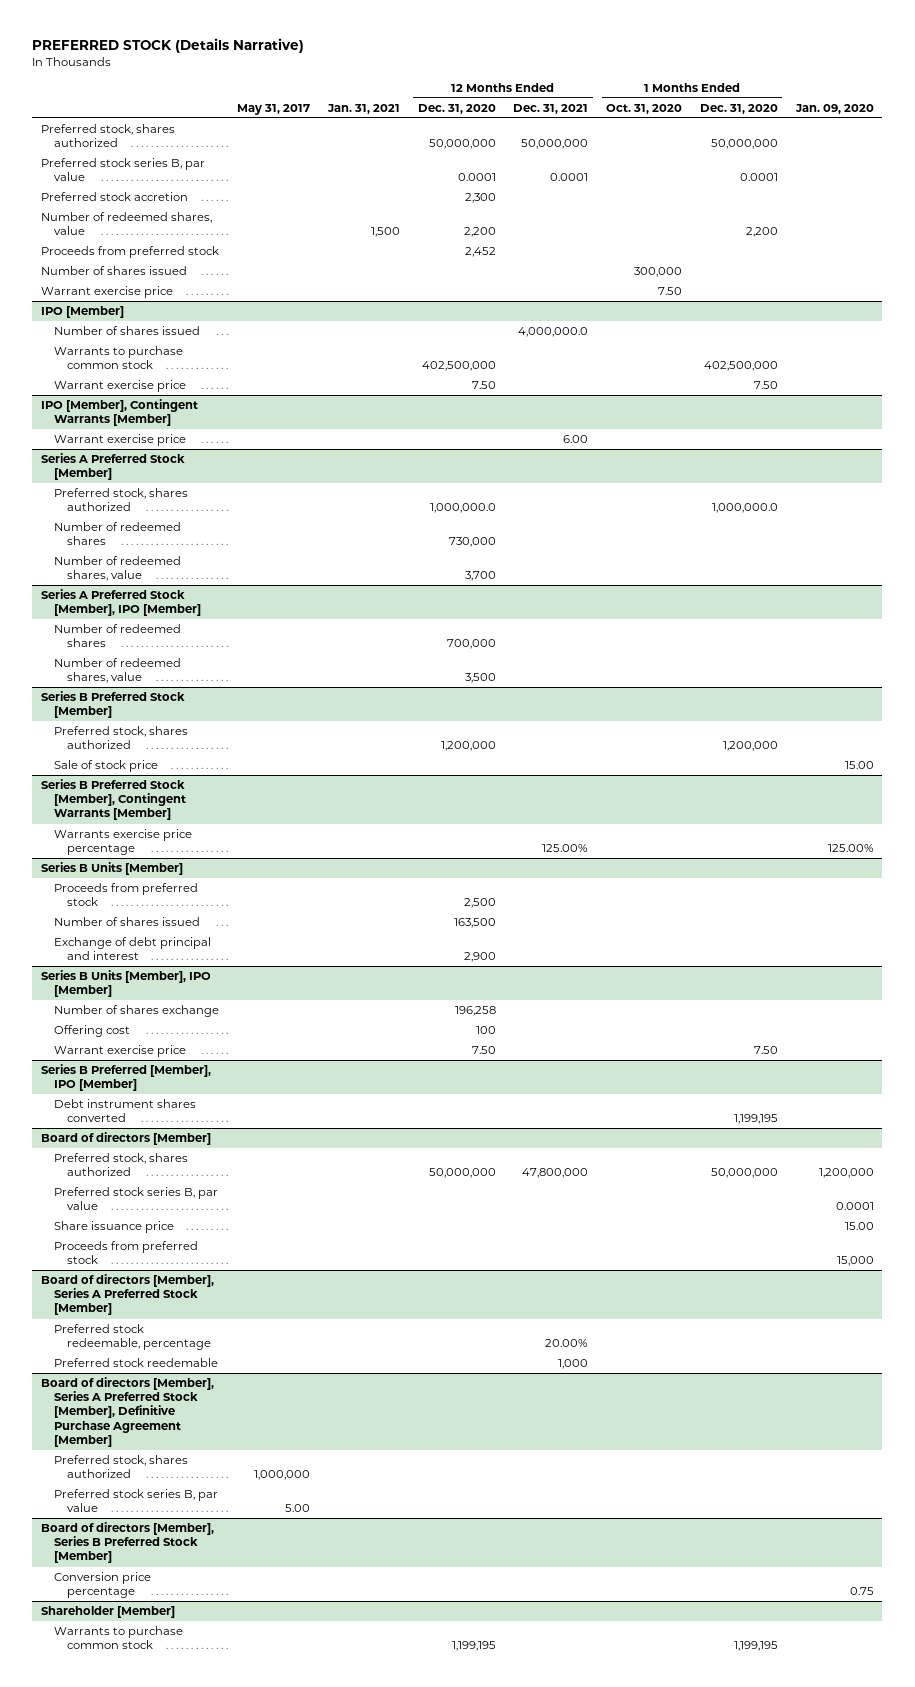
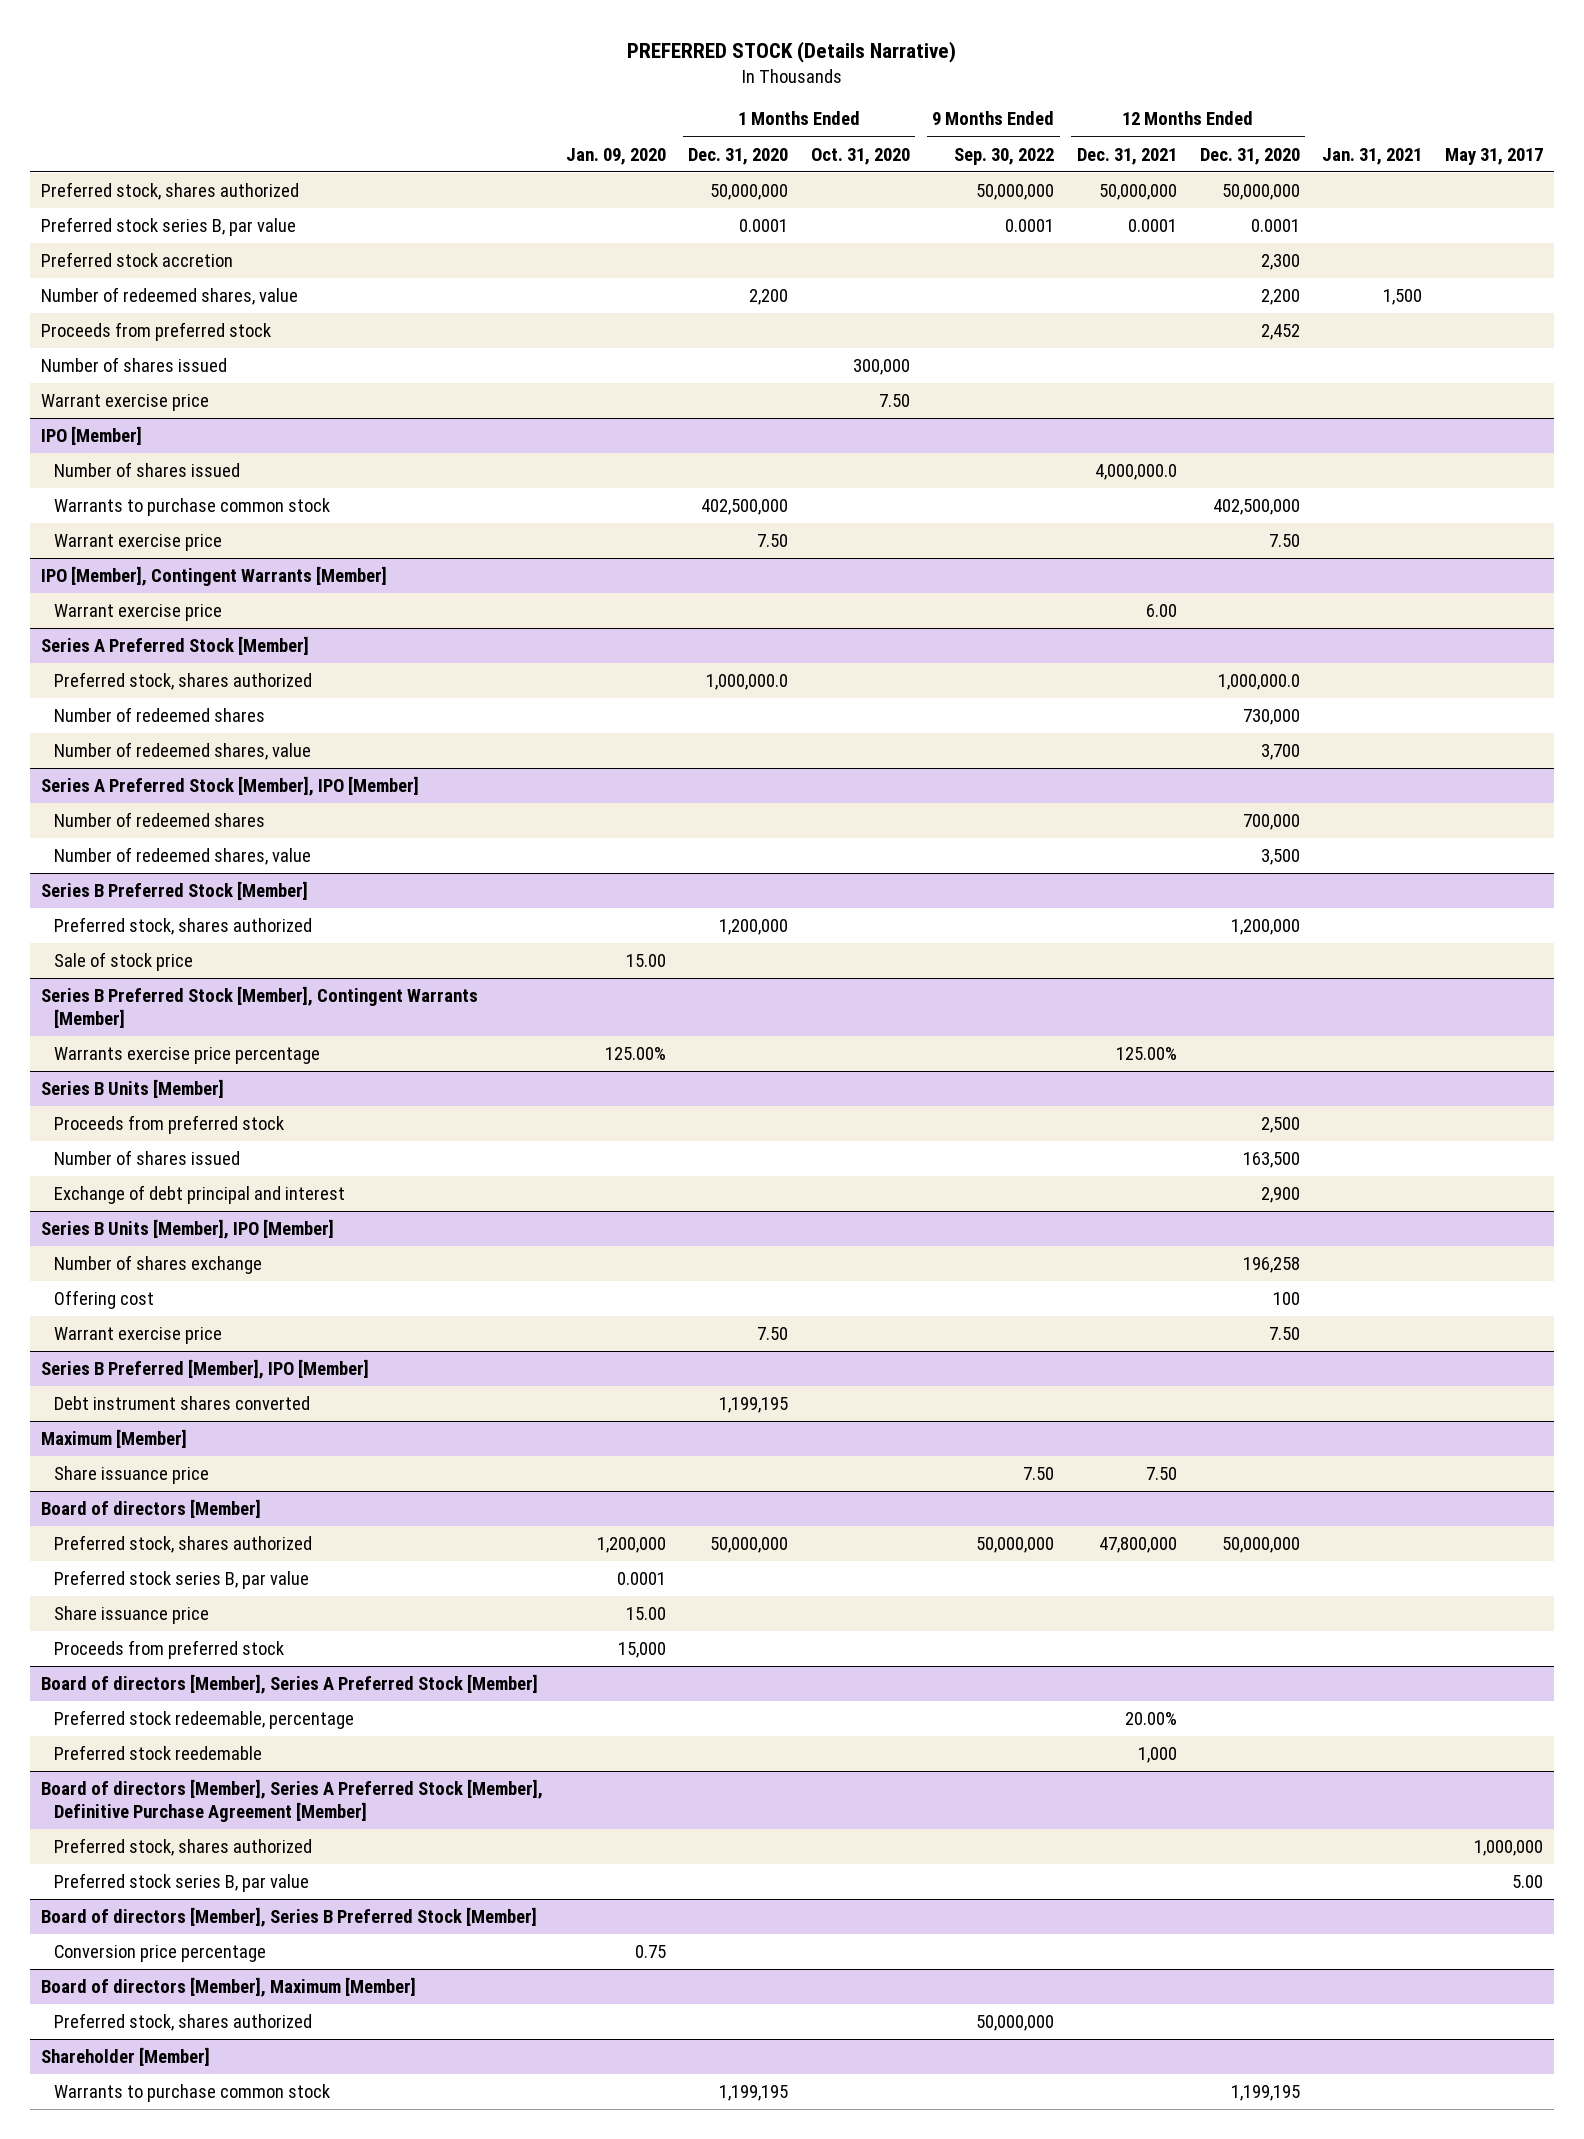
- | May 31, 2017 | Jan. 31, 2021 | 12 Months Ended Dec. 31, 2020 | 12 Months Ended Dec. 31, 2021 | 1 Months Ended Oct. 31, 2020 | 1 Months Ended Dec. 31, 2020 | Jan. 09, 2020
+ | Jan. 09, 2020 | 1 Months Ended Dec. 31, 2020 | 1 Months Ended Oct. 31, 2020 | 9 Months Ended Sep. 30, 2022 | 12 Months Ended Dec. 31, 2021 | 12 Months Ended Dec. 31, 2020 | Jan. 31, 2021 | May 31, 2017
+ Maximum [Member]
+ Share issuance price | | | | 7.50 | 7.50 | | |
+ Board of directors [Member], Maximum [Member]
+ Preferred stock, shares authorized | | | | 50,000,000 | | | |

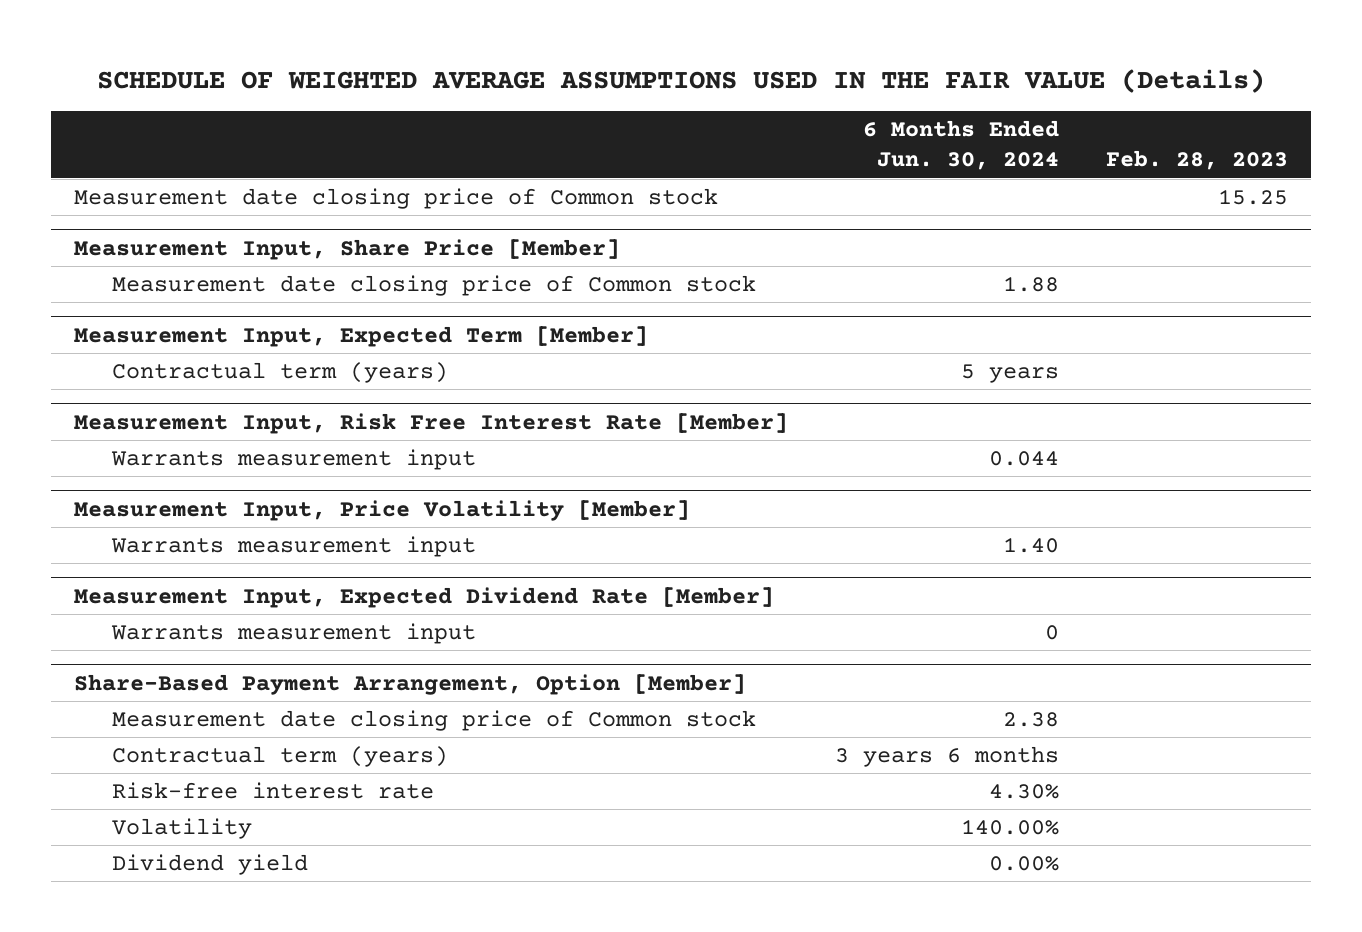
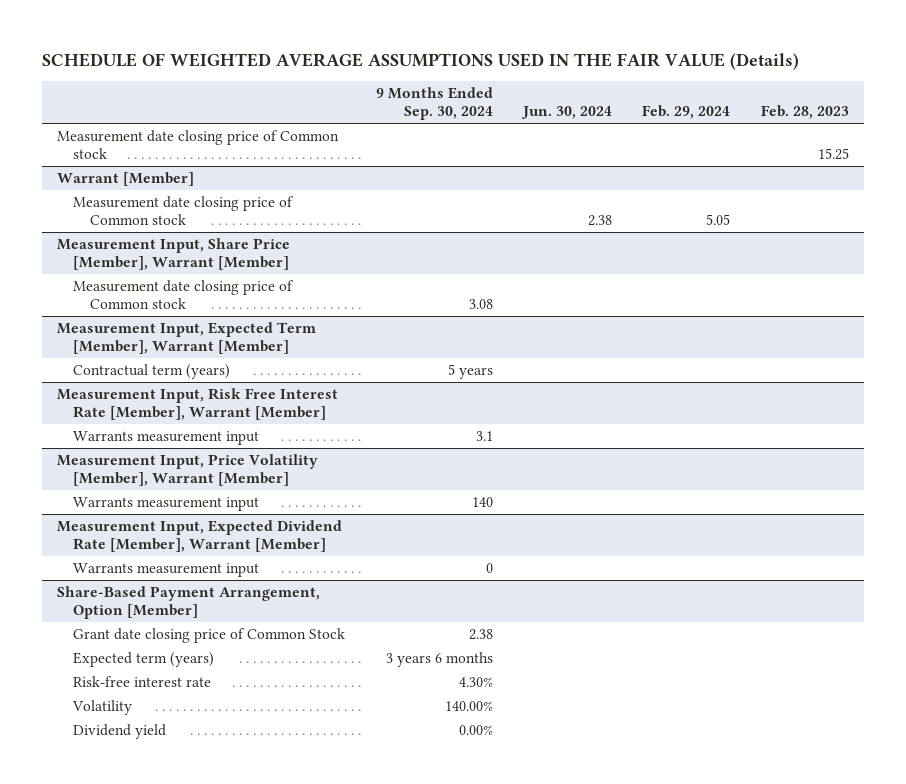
- | 6 Months Ended Jun. 30, 2024 | Feb. 28, 2023
+ | 9 Months Ended Sep. 30, 2024 | Jun. 30, 2024 | Feb. 29, 2024 | Feb. 28, 2023
- Measurement Input, Share Price [Member]
+ Warrant [Member]
+ Measurement date closing price of Common stock | | 2.38 | 5.05 |
+ Measurement Input, Share Price [Member], Warrant [Member]
- Measurement Input, Expected Term [Member]
+ Measurement Input, Expected Term [Member], Warrant [Member]
- Measurement Input, Risk Free Interest Rate [Member]
+ Measurement Input, Risk Free Interest Rate [Member], Warrant [Member]
- Measurement Input, Price Volatility [Member]
+ Measurement Input, Price Volatility [Member], Warrant [Member]
- Measurement Input, Expected Dividend Rate [Member]
+ Measurement Input, Expected Dividend Rate [Member], Warrant [Member]
@ Share-Based Payment Arrangement, Option [Member]
- Measurement date closing price of Common stock | 2.38 |
- Contractual term (years) | 3 years 6 months |
+ Grant date closing price of Common Stock | 2.38 | | |
+ Expected term (years) | 3 years 6 months | | |

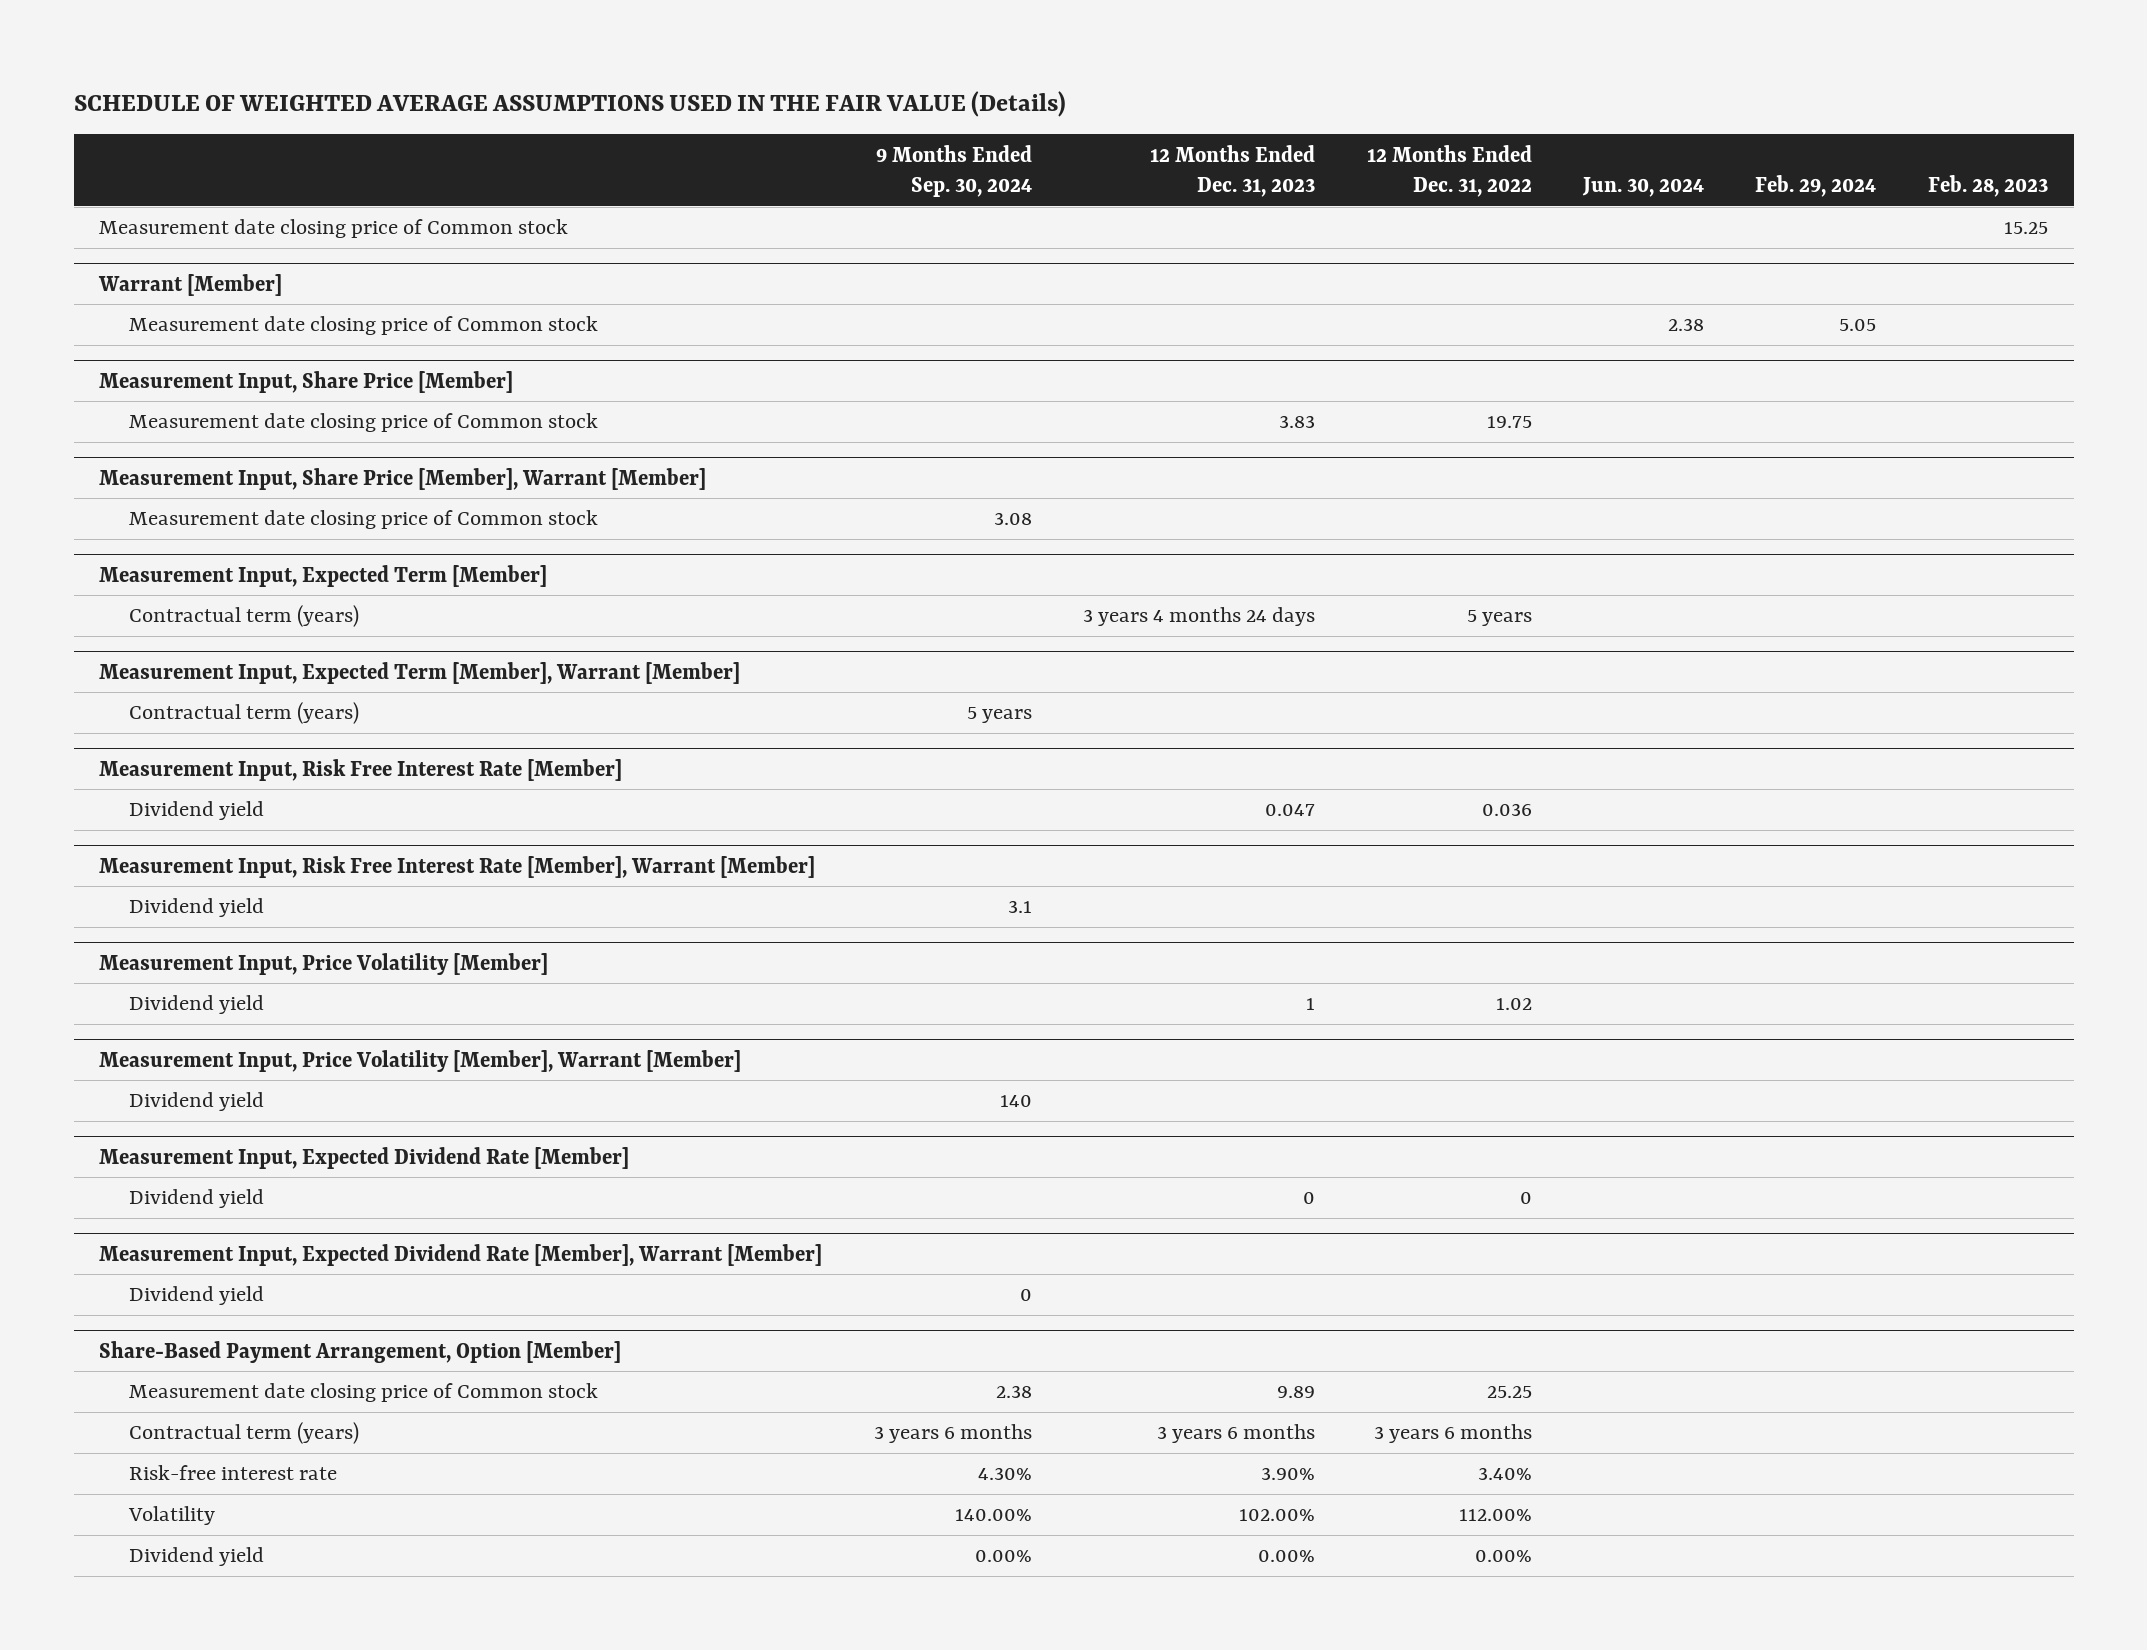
- | 9 Months Ended Sep. 30, 2024 | Jun. 30, 2024 | Feb. 29, 2024 | Feb. 28, 2023
+ | 9 Months Ended Sep. 30, 2024 | 12 Months Ended Dec. 31, 2023 | 12 Months Ended Dec. 31, 2022 | Jun. 30, 2024 | Feb. 29, 2024 | Feb. 28, 2023
+ Measurement Input, Share Price [Member]
+ Measurement date closing price of Common stock | | 3.83 | 19.75 | | |
+ Measurement Input, Expected Term [Member]
+ Contractual term (years) | | 3 years 4 months 24 days | 5 years | | |
+ Measurement Input, Risk Free Interest Rate [Member]
+ Dividend yield | | 0.047 | 0.036 | | |
@ Measurement Input, Risk Free Interest Rate [Member], Warrant [Member]
- Warrants measurement input | 3.1 | | |
+ Dividend yield | 3.1 | | | | |
+ Measurement Input, Price Volatility [Member]
+ Dividend yield | | 1 | 1.02 | | |
@ Measurement Input, Price Volatility [Member], Warrant [Member]
- Warrants measurement input | 140 | | |
+ Dividend yield | 140 | | | | |
+ Measurement Input, Expected Dividend Rate [Member]
+ Dividend yield | | 0 | 0 | | |
@ Measurement Input, Expected Dividend Rate [Member], Warrant [Member]
- Warrants measurement input | 0 | | |
+ Dividend yield | 0 | | | | |
@ Share-Based Payment Arrangement, Option [Member]
- Grant date closing price of Common Stock | 2.38 | | |
- Expected term (years) | 3 years 6 months | | |
+ Measurement date closing price of Common stock | 2.38 | 9.89 | 25.25 | | |
+ Contractual term (years) | 3 years 6 months | 3 years 6 months | 3 years 6 months | | |

